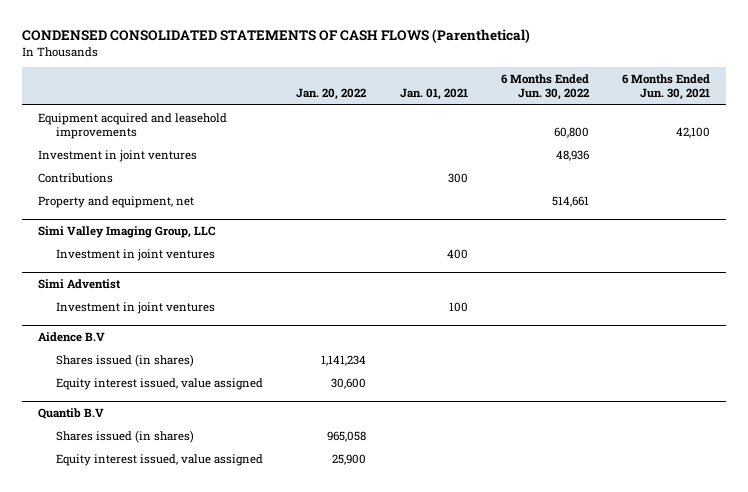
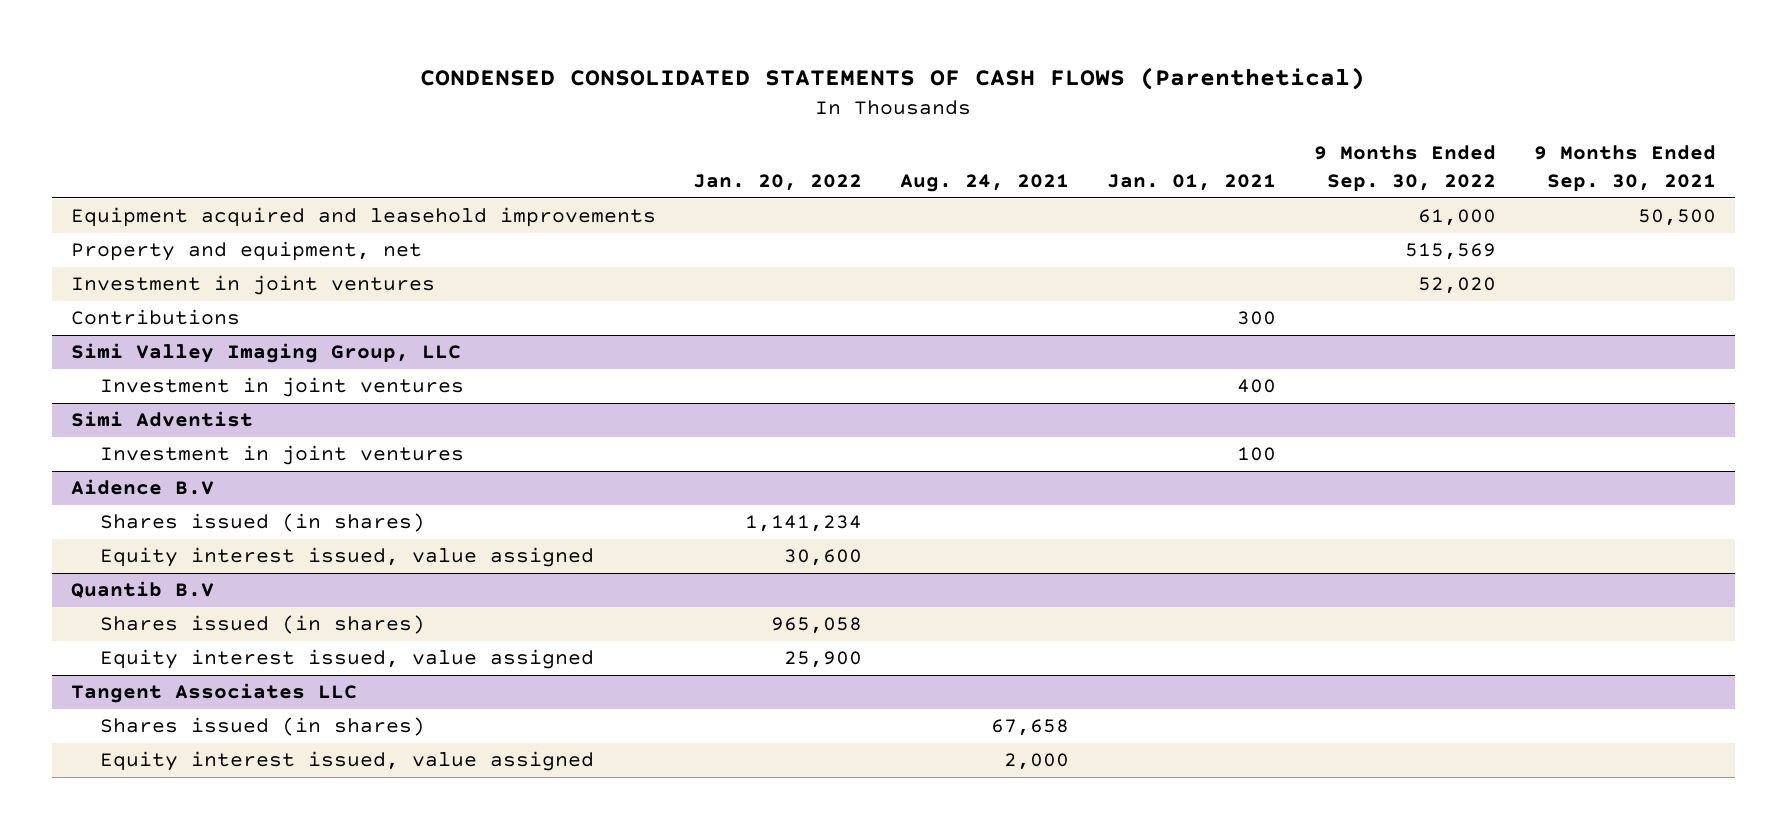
- | Jan. 20, 2022 | Jan. 01, 2021 | 6 Months Ended Jun. 30, 2022 | 6 Months Ended Jun. 30, 2021
+ | Jan. 20, 2022 | Aug. 24, 2021 | Jan. 01, 2021 | 9 Months Ended Sep. 30, 2022 | 9 Months Ended Sep. 30, 2021
moved up: Property and equipment, net | | | | 515,569 |
+ Tangent Associates LLC
+ Shares issued (in shares) | | 67,658 | | |
+ Equity interest issued, value assigned | | 2,000 | | |

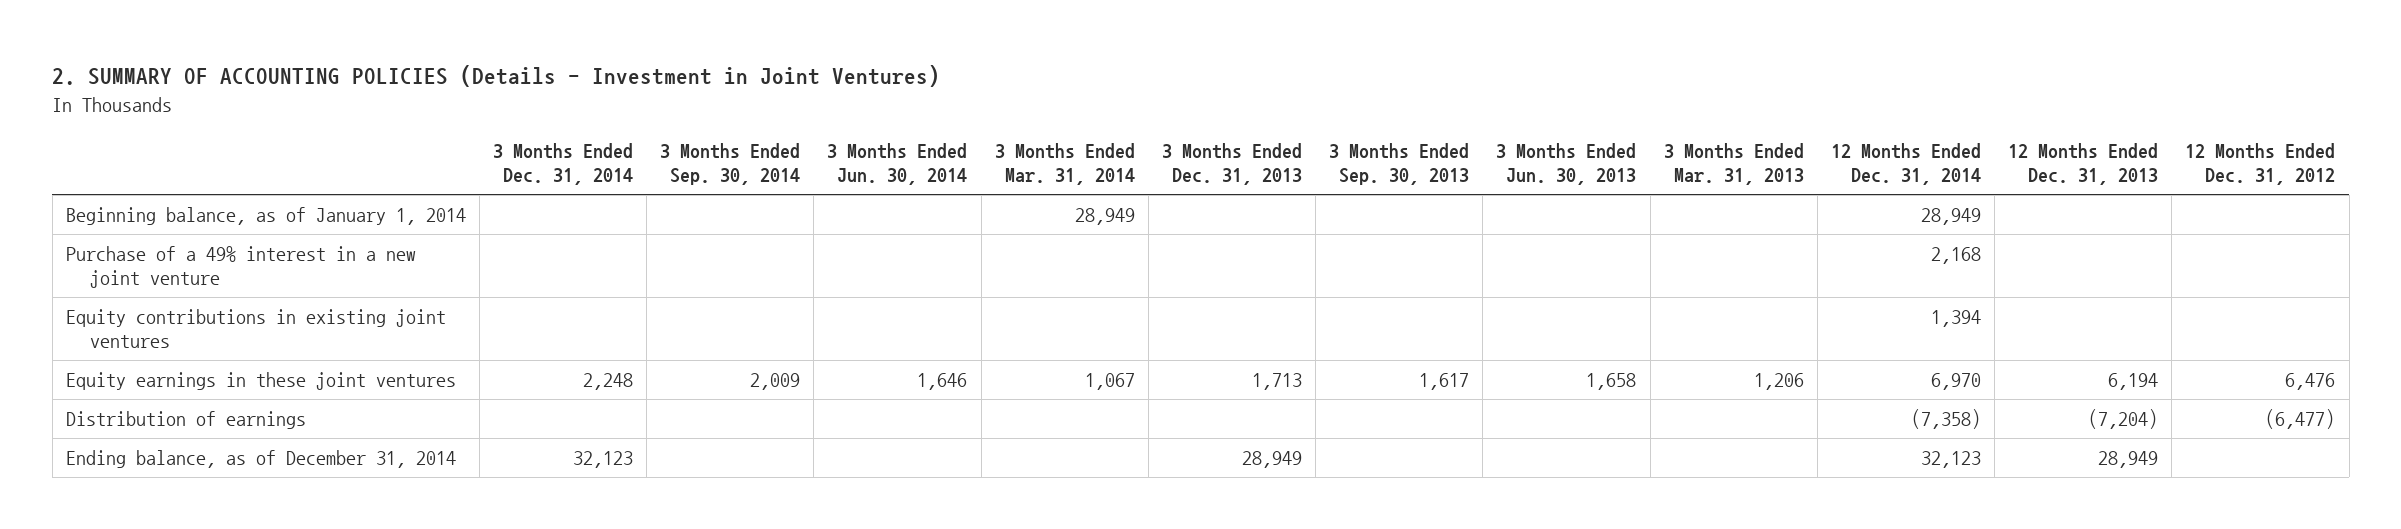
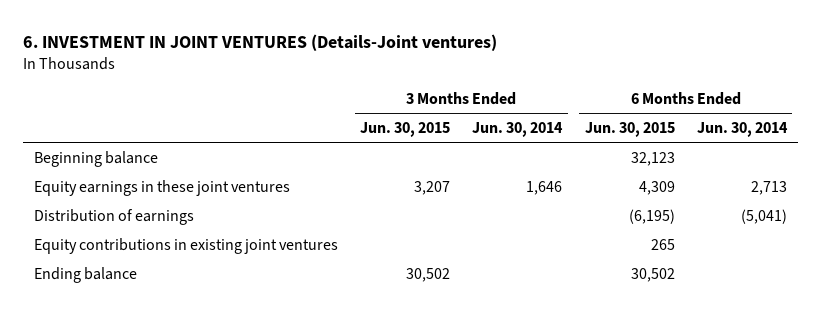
- 2. SUMMARY OF ACCOUNTING POLICIES (Details - Investment in Joint Ventures)
+ 6. INVESTMENT IN JOINT VENTURES (Details-Joint ventures)
- | 3 Months Ended Dec. 31, 2014 | 3 Months Ended Sep. 30, 2014 | 3 Months Ended Jun. 30, 2014 | 3 Months Ended Mar. 31, 2014 | 3 Months Ended Dec. 31, 2013 | 3 Months Ended Sep. 30, 2013 | 3 Months Ended Jun. 30, 2013 | 3 Months Ended Mar. 31, 2013 | 12 Months Ended Dec. 31, 2014 | 12 Months Ended Dec. 31, 2013 | 12 Months Ended Dec. 31, 2012
+ | 3 Months Ended Jun. 30, 2015 | 3 Months Ended Jun. 30, 2014 | 6 Months Ended Jun. 30, 2015 | 6 Months Ended Jun. 30, 2014
- Beginning balance, as of January 1, 2014 | | | | 28,949 | | | | | 28,949 | |
- Purchase of a 49% interest in a new joint venture | | | | | | | | | 2,168 | |
+ Beginning balance | | | 32,123 |
- Ending balance, as of December 31, 2014 | 32,123 | | | | 28,949 | | | | 32,123 | 28,949 |
moved down: Equity contributions in existing joint ventures | | | 265 |
+ Ending balance | 30,502 | | 30,502 |

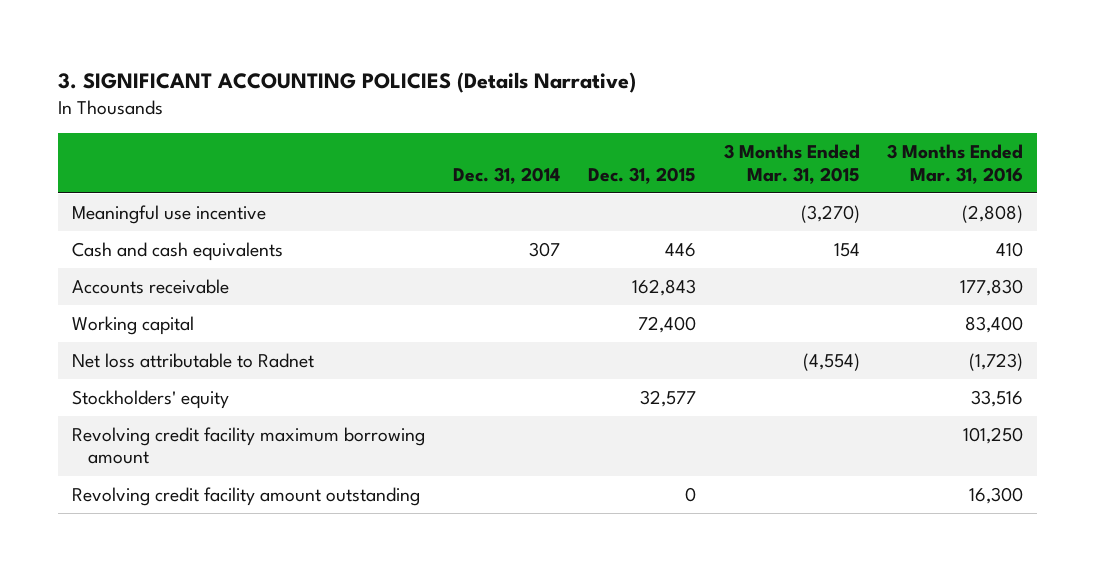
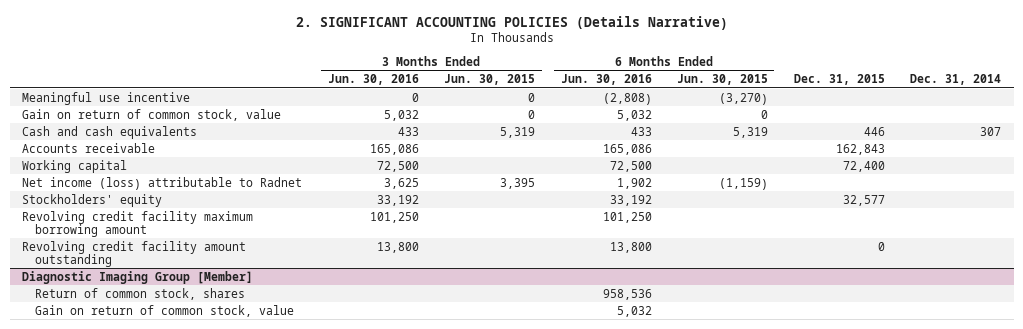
- 3. SIGNIFICANT ACCOUNTING POLICIES (Details Narrative)
+ 2. SIGNIFICANT ACCOUNTING POLICIES (Details Narrative)
- | Dec. 31, 2014 | Dec. 31, 2015 | 3 Months Ended Mar. 31, 2015 | 3 Months Ended Mar. 31, 2016
+ | 3 Months Ended Jun. 30, 2016 | 3 Months Ended Jun. 30, 2015 | 6 Months Ended Jun. 30, 2016 | 6 Months Ended Jun. 30, 2015 | Dec. 31, 2015 | Dec. 31, 2014
+ Gain on return of common stock, value | 5,032 | 0 | 5,032 | 0 | |
- Net loss attributable to Radnet | | | (4,554) | (1,723)
+ Net income (loss) attributable to Radnet | 3,625 | 3,395 | 1,902 | (1,159) | |
+ Diagnostic Imaging Group [Member]
+ Return of common stock, shares | | | 958,536 | | |
+ Gain on return of common stock, value | | | 5,032 | | |

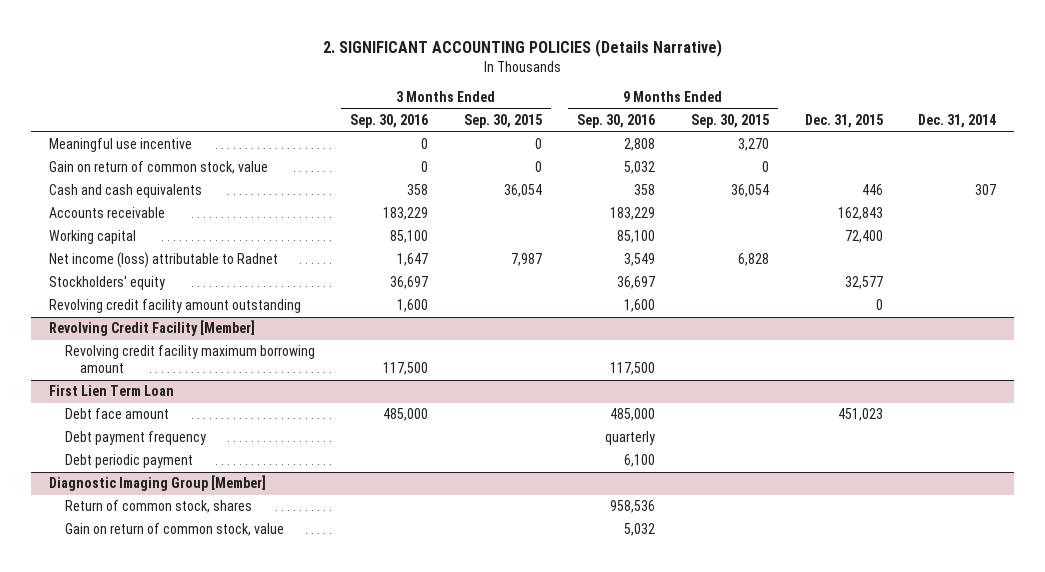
- | 3 Months Ended Jun. 30, 2016 | 3 Months Ended Jun. 30, 2015 | 6 Months Ended Jun. 30, 2016 | 6 Months Ended Jun. 30, 2015 | Dec. 31, 2015 | Dec. 31, 2014
+ | 3 Months Ended Sep. 30, 2016 | 3 Months Ended Sep. 30, 2015 | 9 Months Ended Sep. 30, 2016 | 9 Months Ended Sep. 30, 2015 | Dec. 31, 2015 | Dec. 31, 2014
- Revolving credit facility maximum borrowing amount | 101,250 | | 101,250 | | |
+ Revolving Credit Facility [Member]
+ Revolving credit facility maximum borrowing amount | 117,500 | | 117,500 | | |
+ First Lien Term Loan
+ Debt face amount | 485,000 | | 485,000 | | 451,023 |
+ Debt payment frequency | | | quarterly | | |
+ Debt periodic payment | | | 6,100 | | |

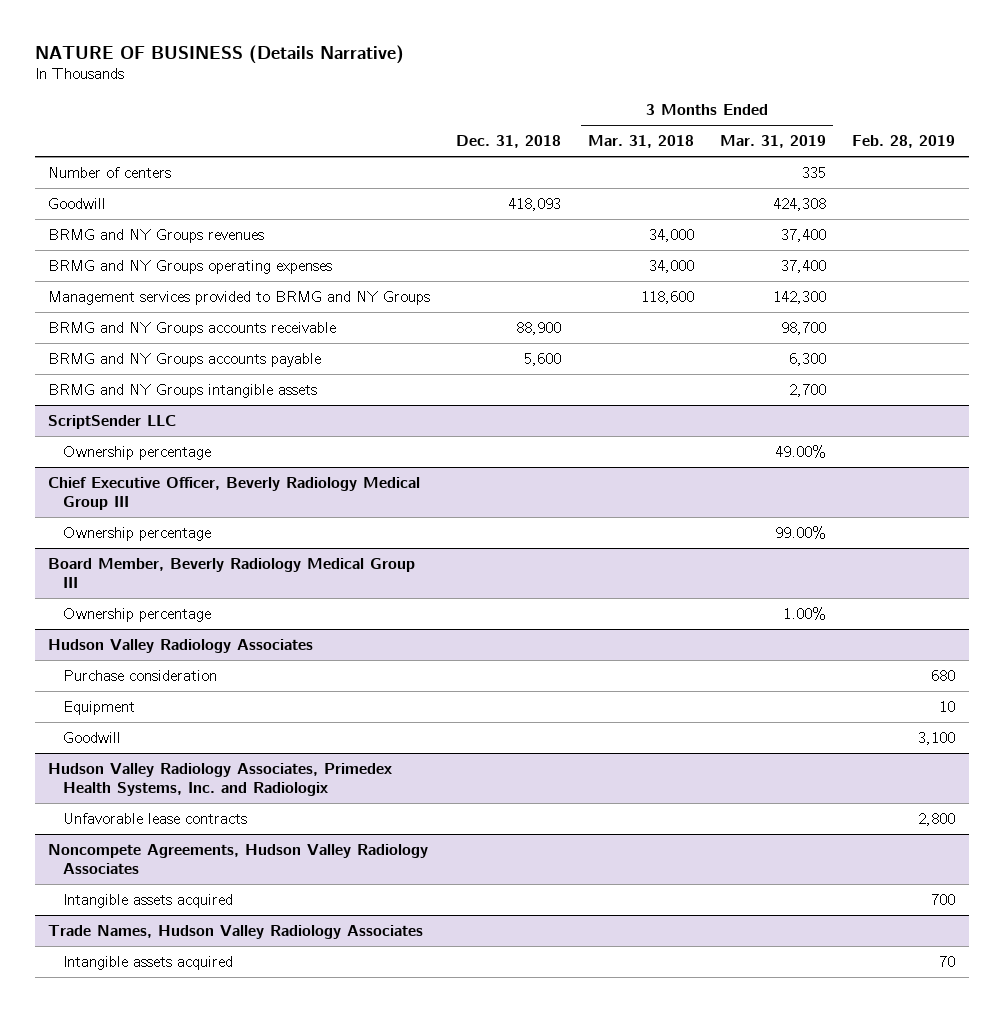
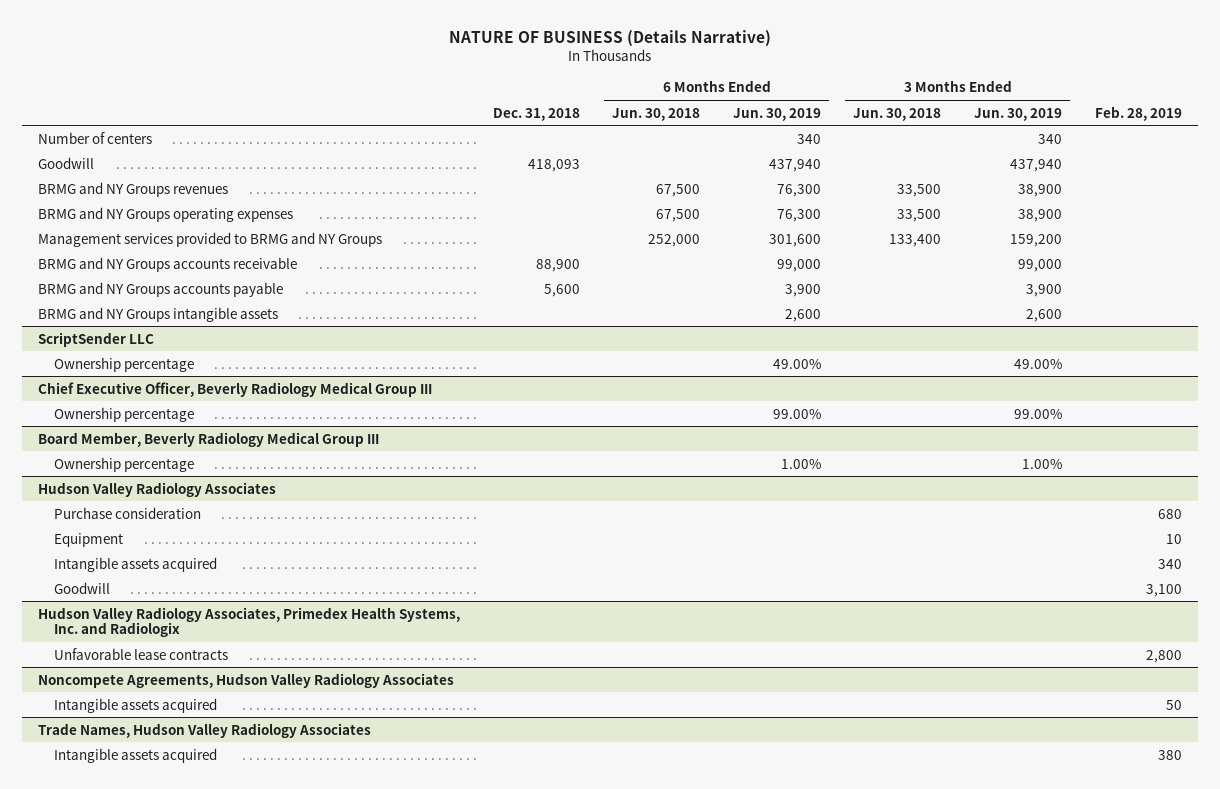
- | Dec. 31, 2018 | 3 Months Ended Mar. 31, 2018 | 3 Months Ended Mar. 31, 2019 | Feb. 28, 2019
+ | Dec. 31, 2018 | 6 Months Ended Jun. 30, 2018 | 6 Months Ended Jun. 30, 2019 | 3 Months Ended Jun. 30, 2018 | 3 Months Ended Jun. 30, 2019 | Feb. 28, 2019
@ Hudson Valley Radiology Associates
+ Intangible assets acquired | | | | | | 340
@ Noncompete Agreements, Hudson Valley Radiology Associates
- Intangible assets acquired | | | | 700
+ Intangible assets acquired | | | | | | 50
@ Trade Names, Hudson Valley Radiology Associates
- Intangible assets acquired | | | | 70
+ Intangible assets acquired | | | | | | 380

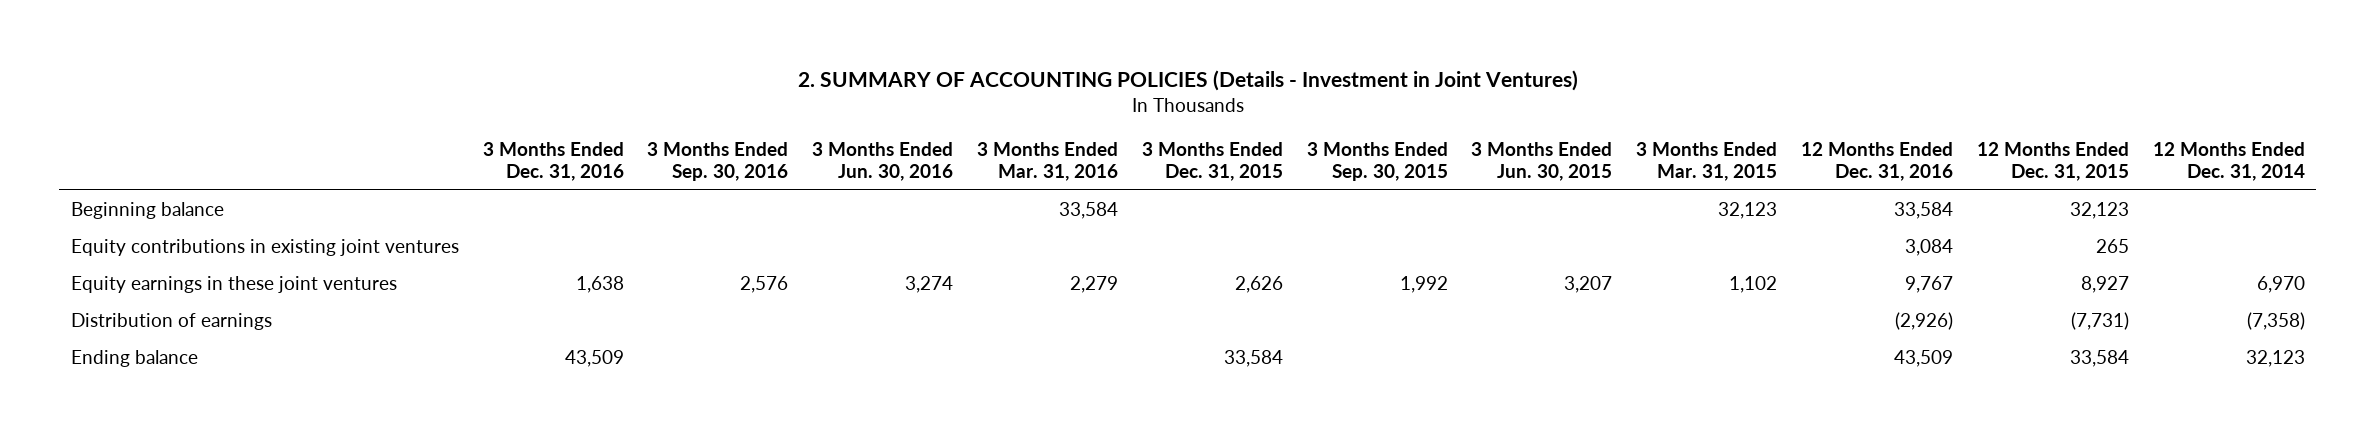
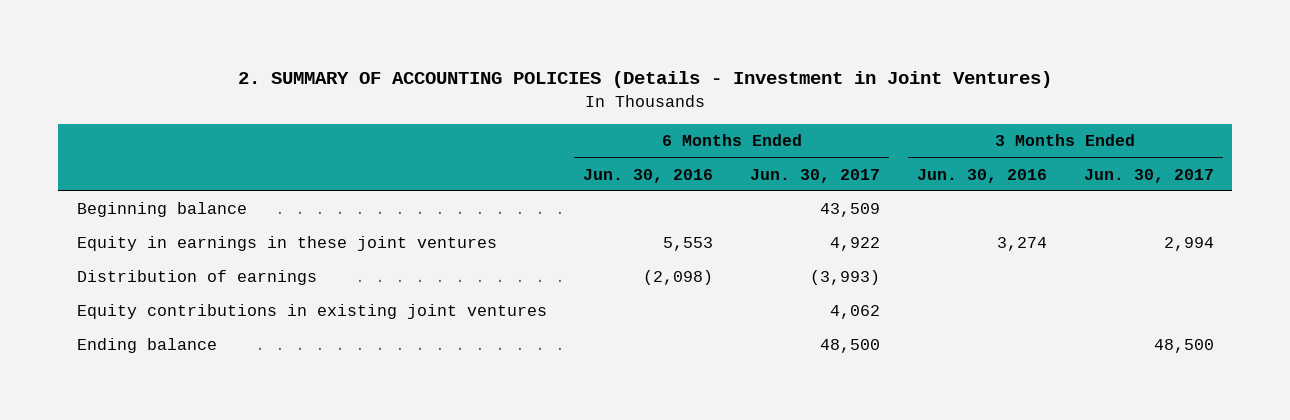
- | 3 Months Ended Dec. 31, 2016 | 3 Months Ended Sep. 30, 2016 | 3 Months Ended Jun. 30, 2016 | 3 Months Ended Mar. 31, 2016 | 3 Months Ended Dec. 31, 2015 | 3 Months Ended Sep. 30, 2015 | 3 Months Ended Jun. 30, 2015 | 3 Months Ended Mar. 31, 2015 | 12 Months Ended Dec. 31, 2016 | 12 Months Ended Dec. 31, 2015 | 12 Months Ended Dec. 31, 2014
+ | 6 Months Ended Jun. 30, 2016 | 6 Months Ended Jun. 30, 2017 | 3 Months Ended Jun. 30, 2016 | 3 Months Ended Jun. 30, 2017
- Equity earnings in these joint ventures | 1,638 | 2,576 | 3,274 | 2,279 | 2,626 | 1,992 | 3,207 | 1,102 | 9,767 | 8,927 | 6,970
+ Equity in earnings in these joint ventures | 5,553 | 4,922 | 3,274 | 2,994
moved down: Equity contributions in existing joint ventures | | 4,062 | |

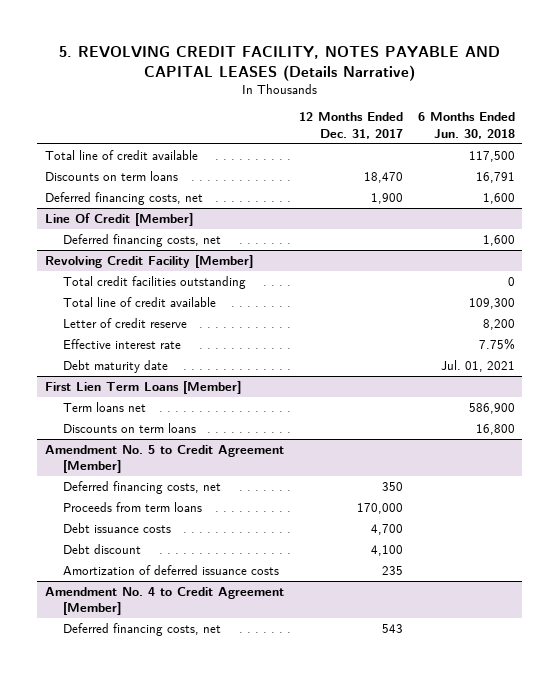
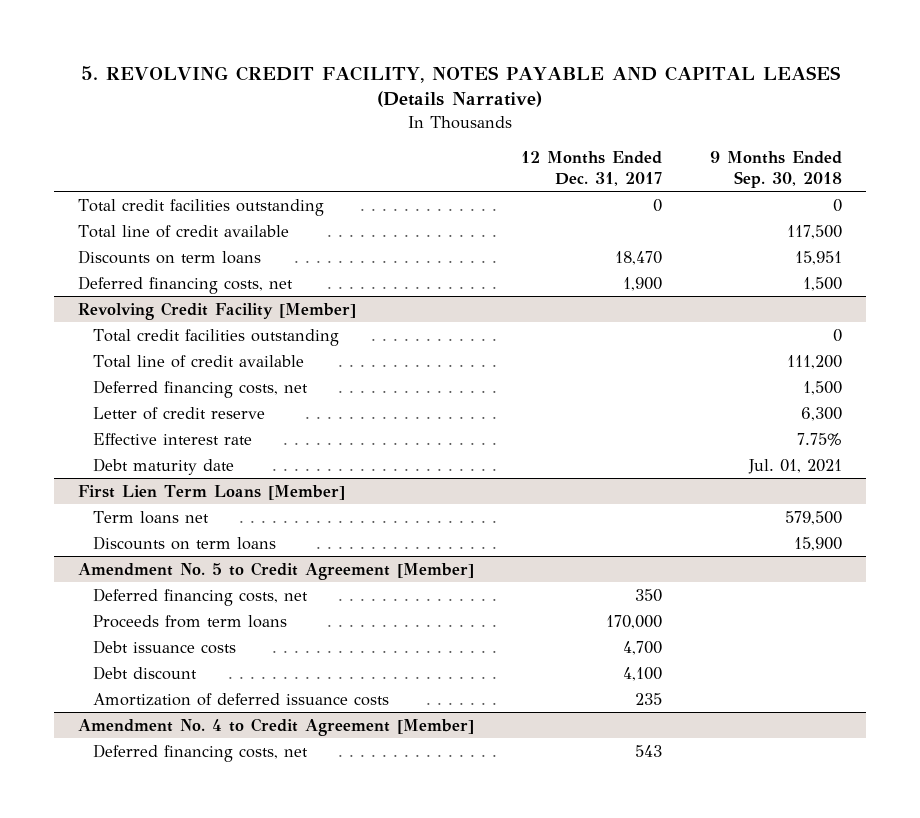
- | 12 Months Ended Dec. 31, 2017 | 6 Months Ended Jun. 30, 2018
+ | 12 Months Ended Dec. 31, 2017 | 9 Months Ended Sep. 30, 2018
+ Total credit facilities outstanding | 0 | 0
- Line Of Credit [Member]
- Deferred financing costs, net | | 1,600
@ Revolving Credit Facility [Member]
+ Deferred financing costs, net | | 1,500

